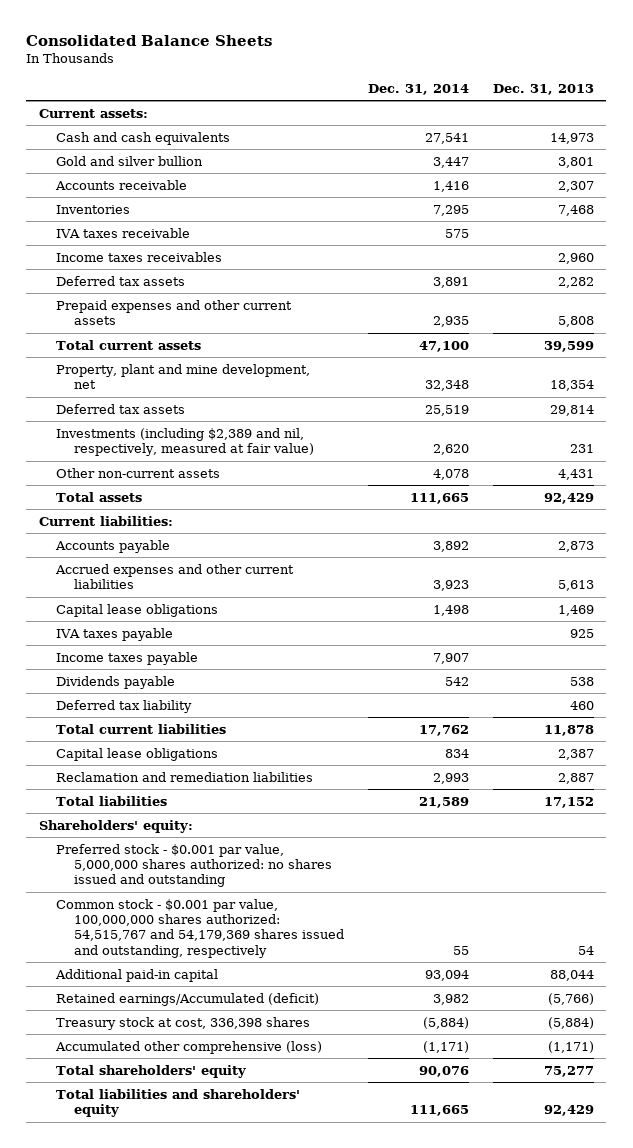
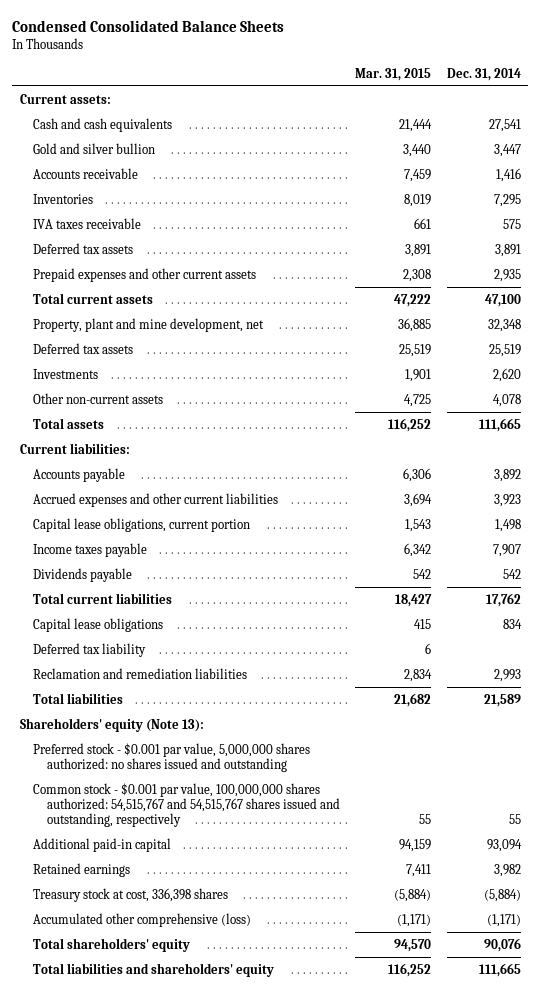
- Consolidated Balance Sheets
+ Condensed Consolidated Balance Sheets
- | Dec. 31, 2014 | Dec. 31, 2013
+ | Mar. 31, 2015 | Dec. 31, 2014
- Income taxes receivables | | 2,960
- Investments (including $2,389 and nil, respectively, measured at fair value) | 2,620 | 231
+ Investments | 1,901 | 2,620
- Capital lease obligations | 1,498 | 1,469
- IVA taxes payable | | 925
+ Capital lease obligations, current portion | 1,543 | 1,498
moved down: Deferred tax liability | 6 |
- Shareholders' equity:
+ Shareholders' equity (Note 13):
- Common stock - $0.001 par value, 100,000,000 shares authorized: 54,515,767 and 54,179,369 shares issued and outstanding, respectively | 55 | 54
+ Common stock - $0.001 par value, 100,000,000 shares authorized: 54,515,767 and 54,515,767 shares issued and outstanding, respectively | 55 | 55
- Retained earnings/Accumulated (deficit) | 3,982 | (5,766)
+ Retained earnings | 7,411 | 3,982

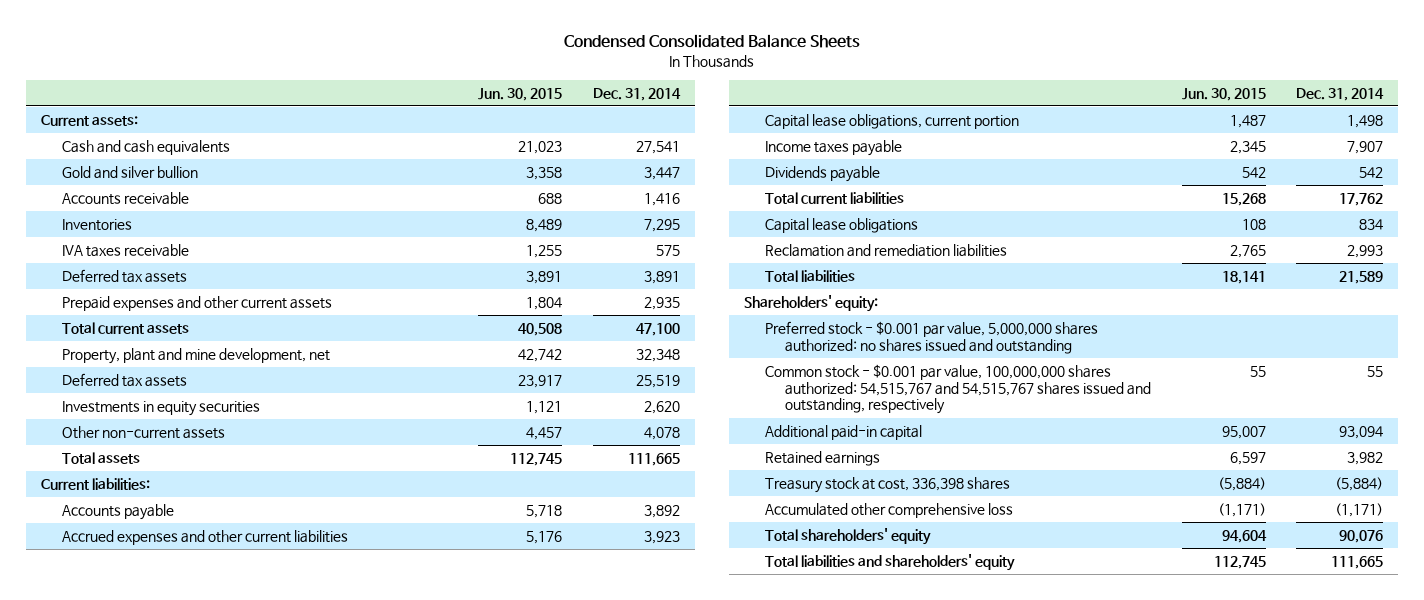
- | Mar. 31, 2015 | Dec. 31, 2014
+ | Jun. 30, 2015 | Dec. 31, 2014
- Investments | 1,901 | 2,620
+ Investments in equity securities | 1,121 | 2,620
- Deferred tax liability | 6 |
- Shareholders' equity (Note 13):
+ Shareholders' equity:
- Accumulated other comprehensive (loss) | (1,171) | (1,171)
+ Accumulated other comprehensive loss | (1,171) | (1,171)

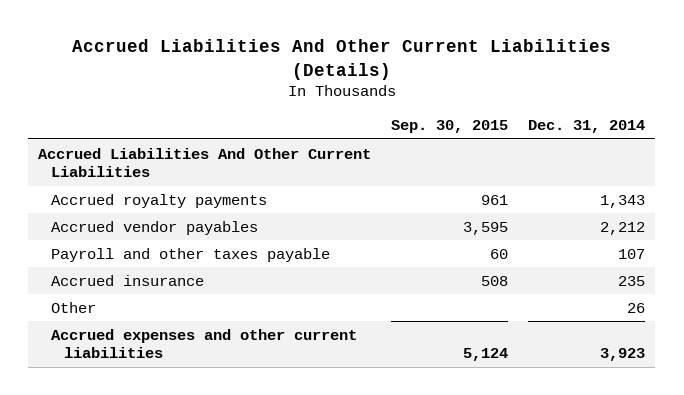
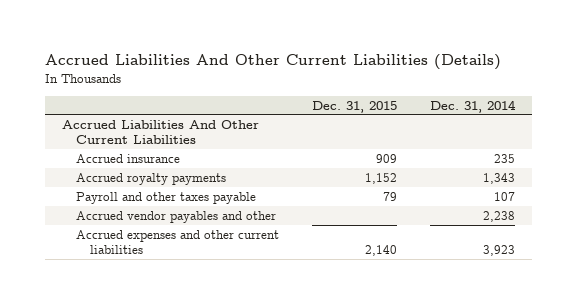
- | Sep. 30, 2015 | Dec. 31, 2014
+ | Dec. 31, 2015 | Dec. 31, 2014
moved up: Accrued insurance | 909 | 235
- Accrued vendor payables | 3,595 | 2,212
- Other | | 26
+ Accrued vendor payables and other | | 2,238

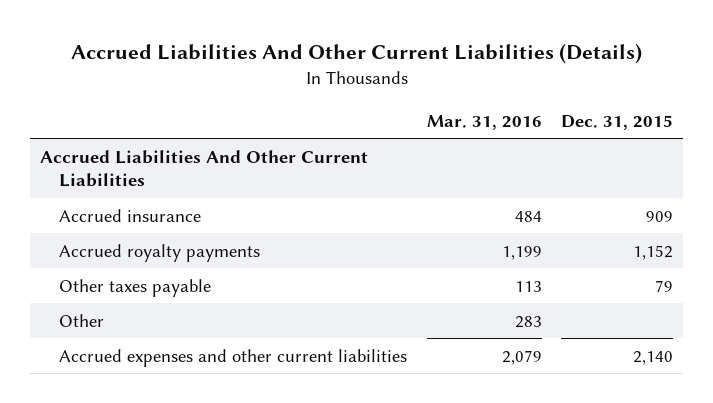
- | Dec. 31, 2015 | Dec. 31, 2014
+ | Mar. 31, 2016 | Dec. 31, 2015
- Payroll and other taxes payable | 79 | 107
- Accrued vendor payables and other | | 2,238
+ Other taxes payable | 113 | 79
+ Other | 283 |

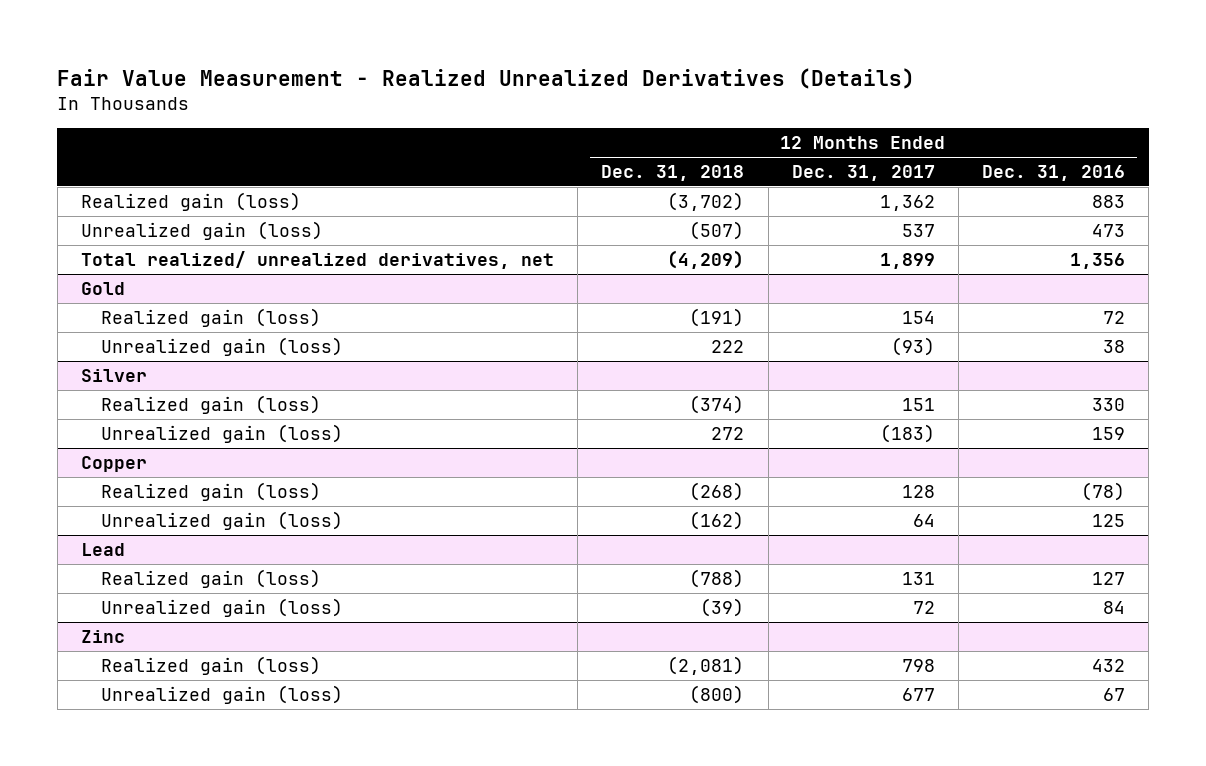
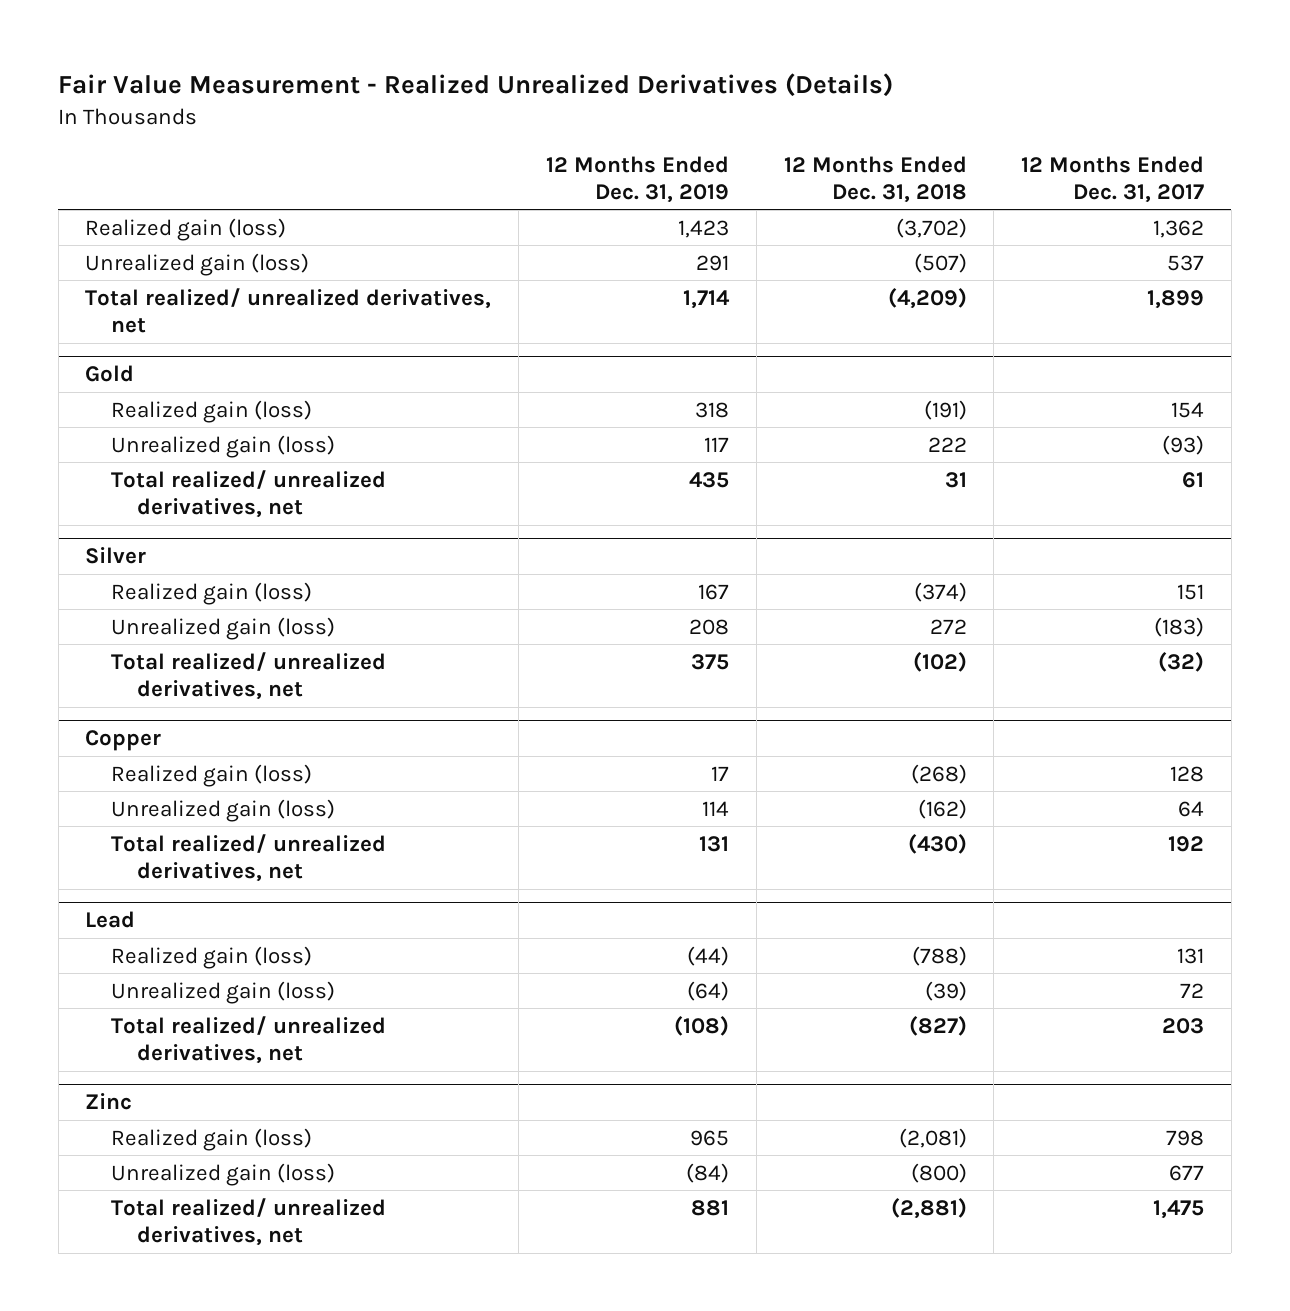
- | 12 Months Ended Dec. 31, 2018 | 12 Months Ended Dec. 31, 2017 | 12 Months Ended Dec. 31, 2016
+ | 12 Months Ended Dec. 31, 2019 | 12 Months Ended Dec. 31, 2018 | 12 Months Ended Dec. 31, 2017
@ Gold
+ Total realized/ unrealized derivatives, net | 435 | 31 | 61
@ Silver
+ Total realized/ unrealized derivatives, net | 375 | (102) | (32)
@ Copper
+ Total realized/ unrealized derivatives, net | 131 | (430) | 192
@ Lead
+ Total realized/ unrealized derivatives, net | (108) | (827) | 203
@ Zinc
+ Total realized/ unrealized derivatives, net | 881 | (2,881) | 1,475

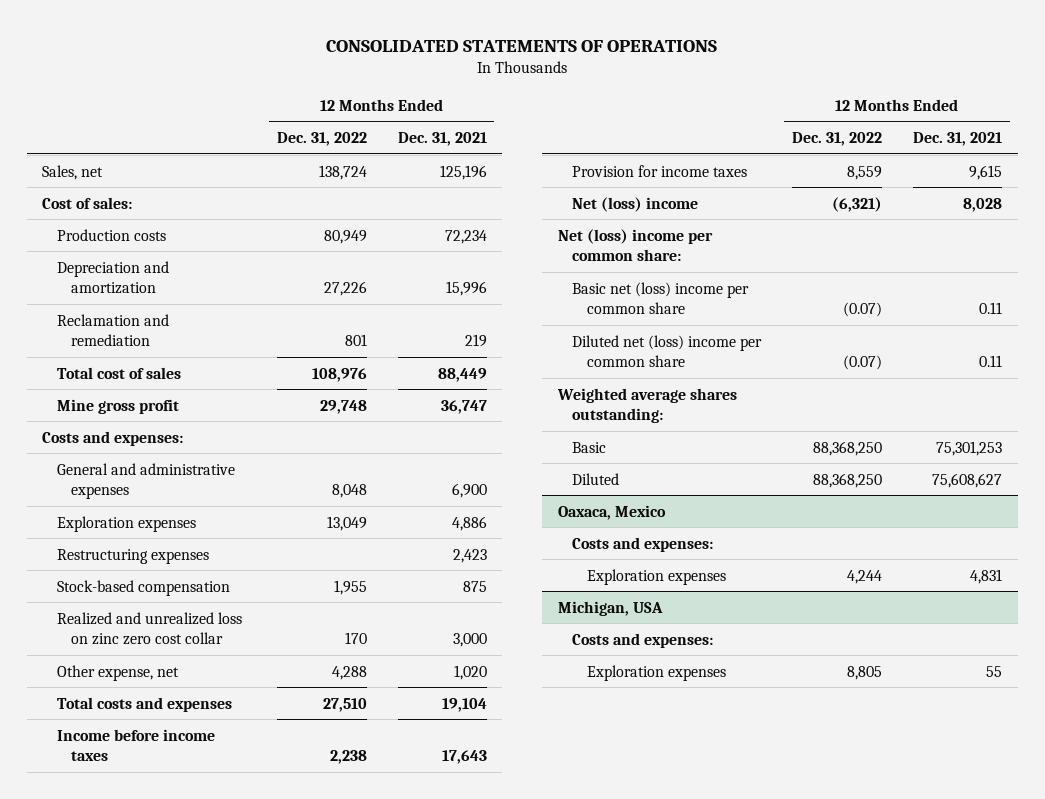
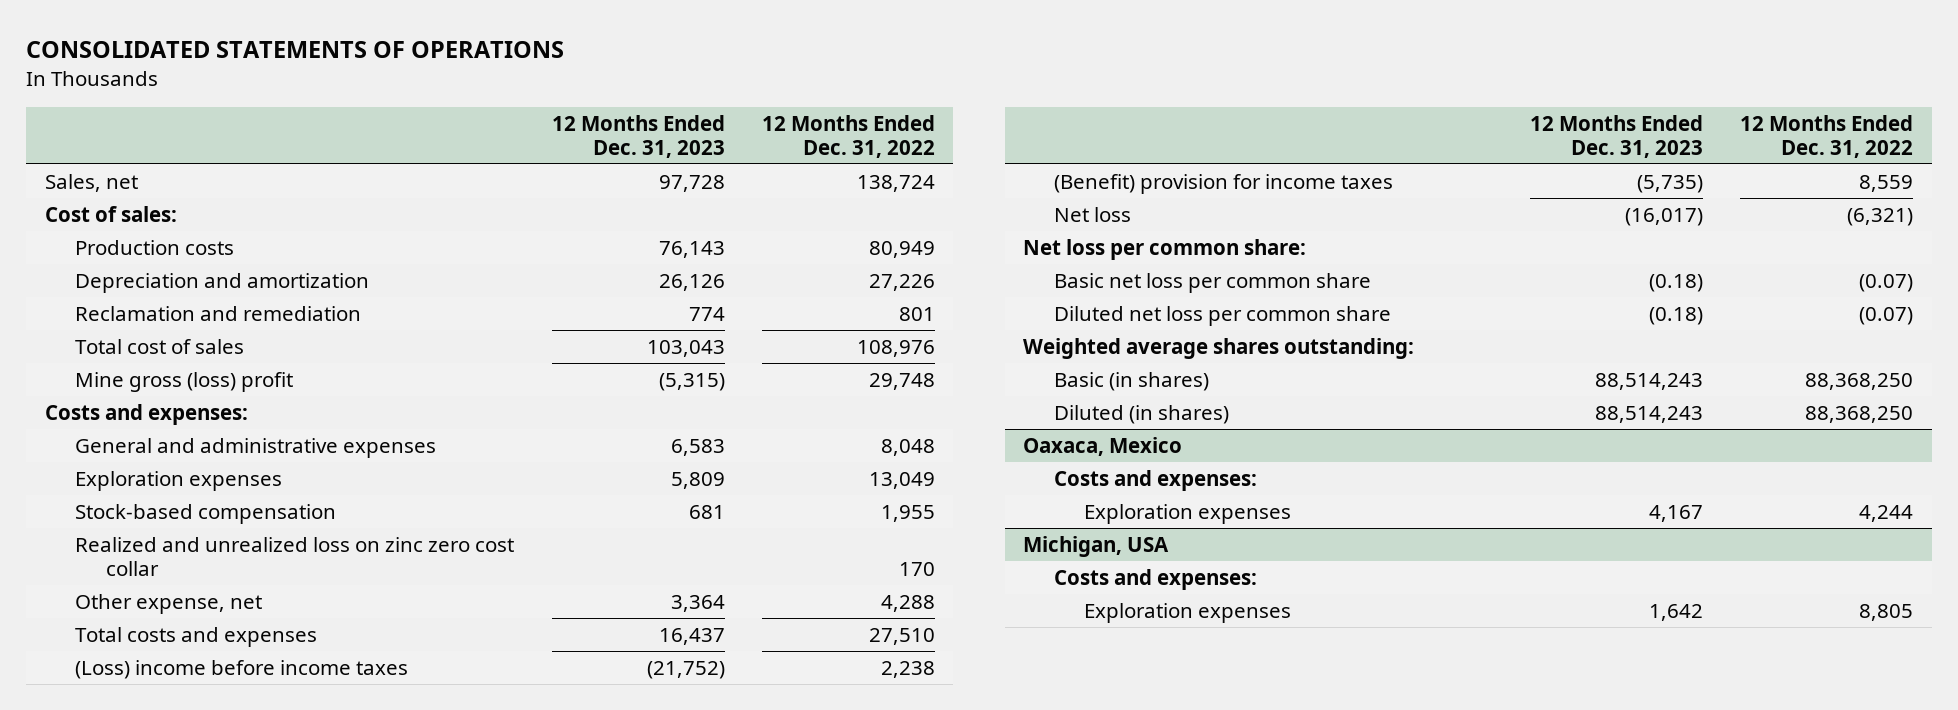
- | 12 Months Ended Dec. 31, 2022 | 12 Months Ended Dec. 31, 2021
+ | 12 Months Ended Dec. 31, 2023 | 12 Months Ended Dec. 31, 2022
- Mine gross profit | 29,748 | 36,747
+ Mine gross (loss) profit | (5,315) | 29,748
- Restructuring expenses | | 2,423
- Income before income taxes | 2,238 | 17,643
- Provision for income taxes | 8,559 | 9,615
- Net (loss) income | (6,321) | 8,028
- Net (loss) income per common share:
- Basic net (loss) income per common share | (0.07) | 0.11
- Diluted net (loss) income per common share | (0.07) | 0.11
+ (Loss) income before income taxes | (21,752) | 2,238
+ (Benefit) provision for income taxes | (5,735) | 8,559
+ Net loss | (16,017) | (6,321)
+ Net loss per common share:
+ Basic net loss per common share | (0.18) | (0.07)
+ Diluted net loss per common share | (0.18) | (0.07)
- Basic | 88,368,250 | 75,301,253
- Diluted | 88,368,250 | 75,608,627
+ Basic (in shares) | 88,514,243 | 88,368,250
+ Diluted (in shares) | 88,514,243 | 88,368,250

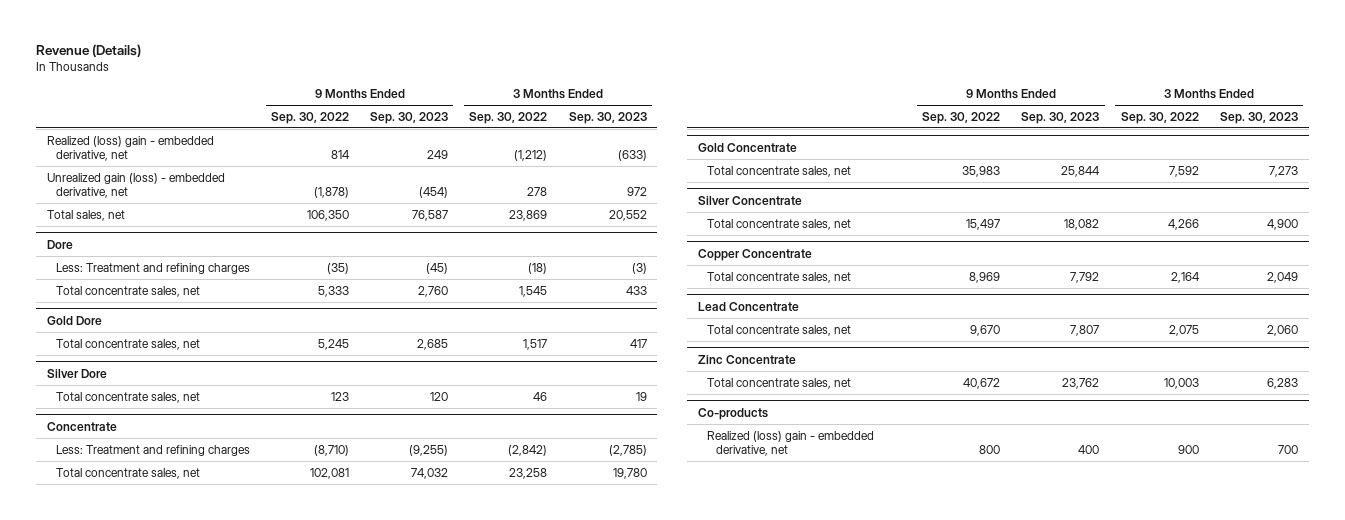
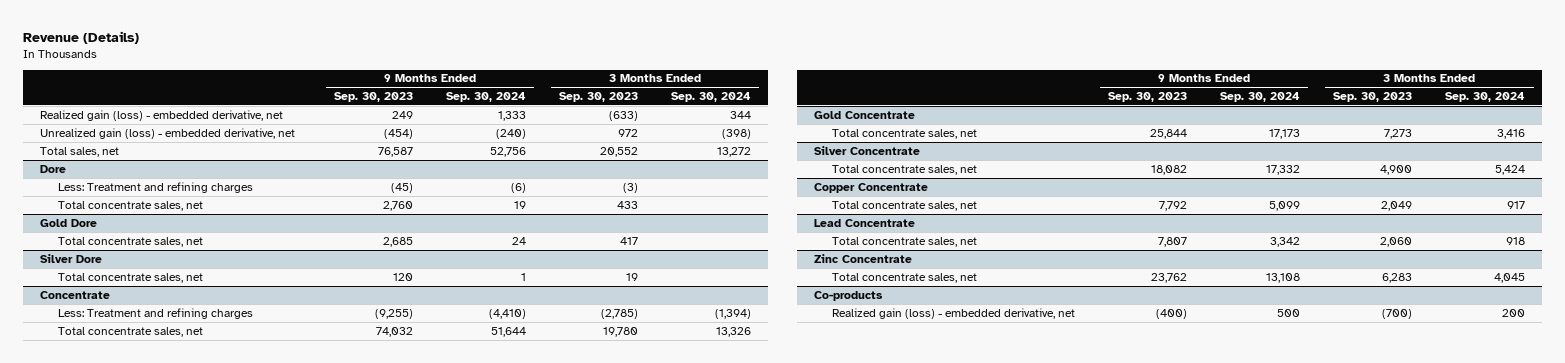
- | 9 Months Ended Sep. 30, 2022 | 9 Months Ended Sep. 30, 2023 | 3 Months Ended Sep. 30, 2022 | 3 Months Ended Sep. 30, 2023
+ | 9 Months Ended Sep. 30, 2023 | 9 Months Ended Sep. 30, 2024 | 3 Months Ended Sep. 30, 2023 | 3 Months Ended Sep. 30, 2024
- Realized (loss) gain - embedded derivative, net | 814 | 249 | (1,212) | (633)
+ Realized gain (loss) - embedded derivative, net | 249 | 1,333 | (633) | 344
@ Co-products
- Realized (loss) gain - embedded derivative, net | 800 | 400 | 900 | 700
+ Realized gain (loss) - embedded derivative, net | (400) | 500 | (700) | 200

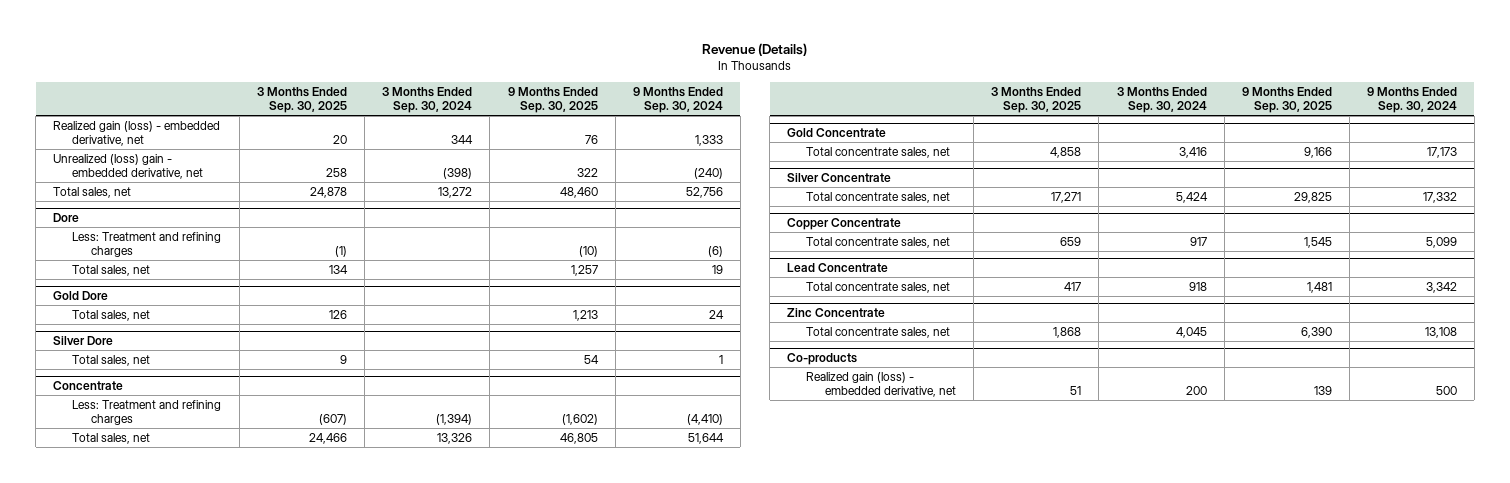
- | 9 Months Ended Sep. 30, 2023 | 9 Months Ended Sep. 30, 2024 | 3 Months Ended Sep. 30, 2023 | 3 Months Ended Sep. 30, 2024
+ | 3 Months Ended Sep. 30, 2025 | 3 Months Ended Sep. 30, 2024 | 9 Months Ended Sep. 30, 2025 | 9 Months Ended Sep. 30, 2024
- Unrealized gain (loss) - embedded derivative, net | (454) | (240) | 972 | (398)
+ Unrealized (loss) gain - embedded derivative, net | 258 | (398) | 322 | (240)
@ Dore
- Total concentrate sales, net | 2,760 | 19 | 433 |
+ Total sales, net | 134 | | 1,257 | 19
@ Gold Dore
- Total concentrate sales, net | 2,685 | 24 | 417 |
+ Total sales, net | 126 | | 1,213 | 24
@ Silver Dore
- Total concentrate sales, net | 120 | 1 | 19 |
+ Total sales, net | 9 | | 54 | 1
@ Concentrate
- Total concentrate sales, net | 74,032 | 51,644 | 19,780 | 13,326
+ Total sales, net | 24,466 | 13,326 | 46,805 | 51,644

